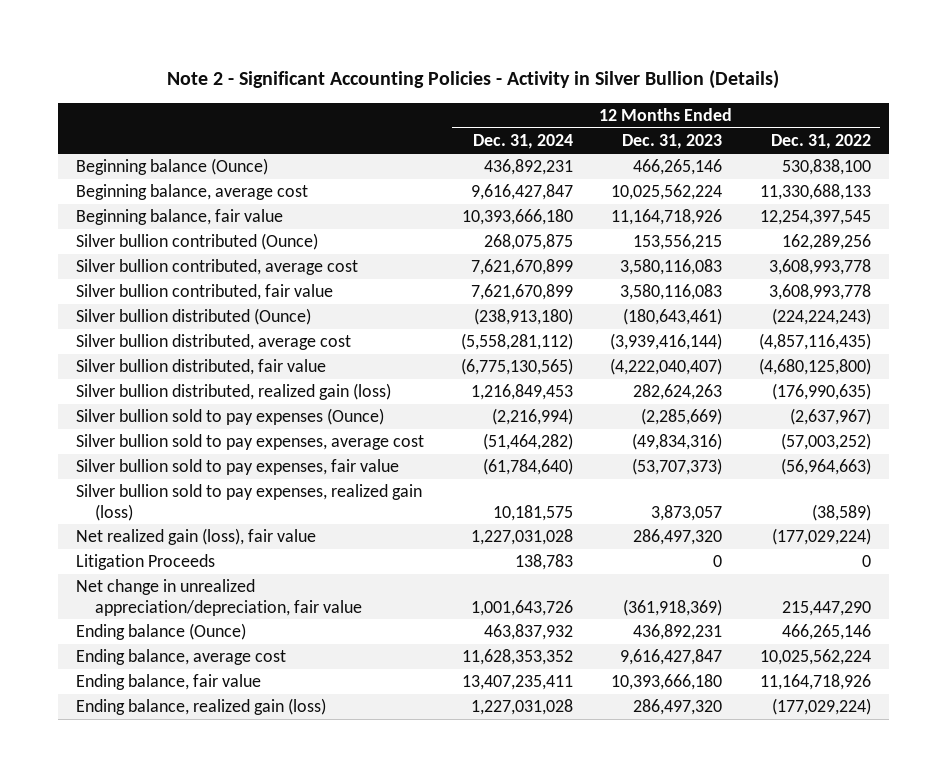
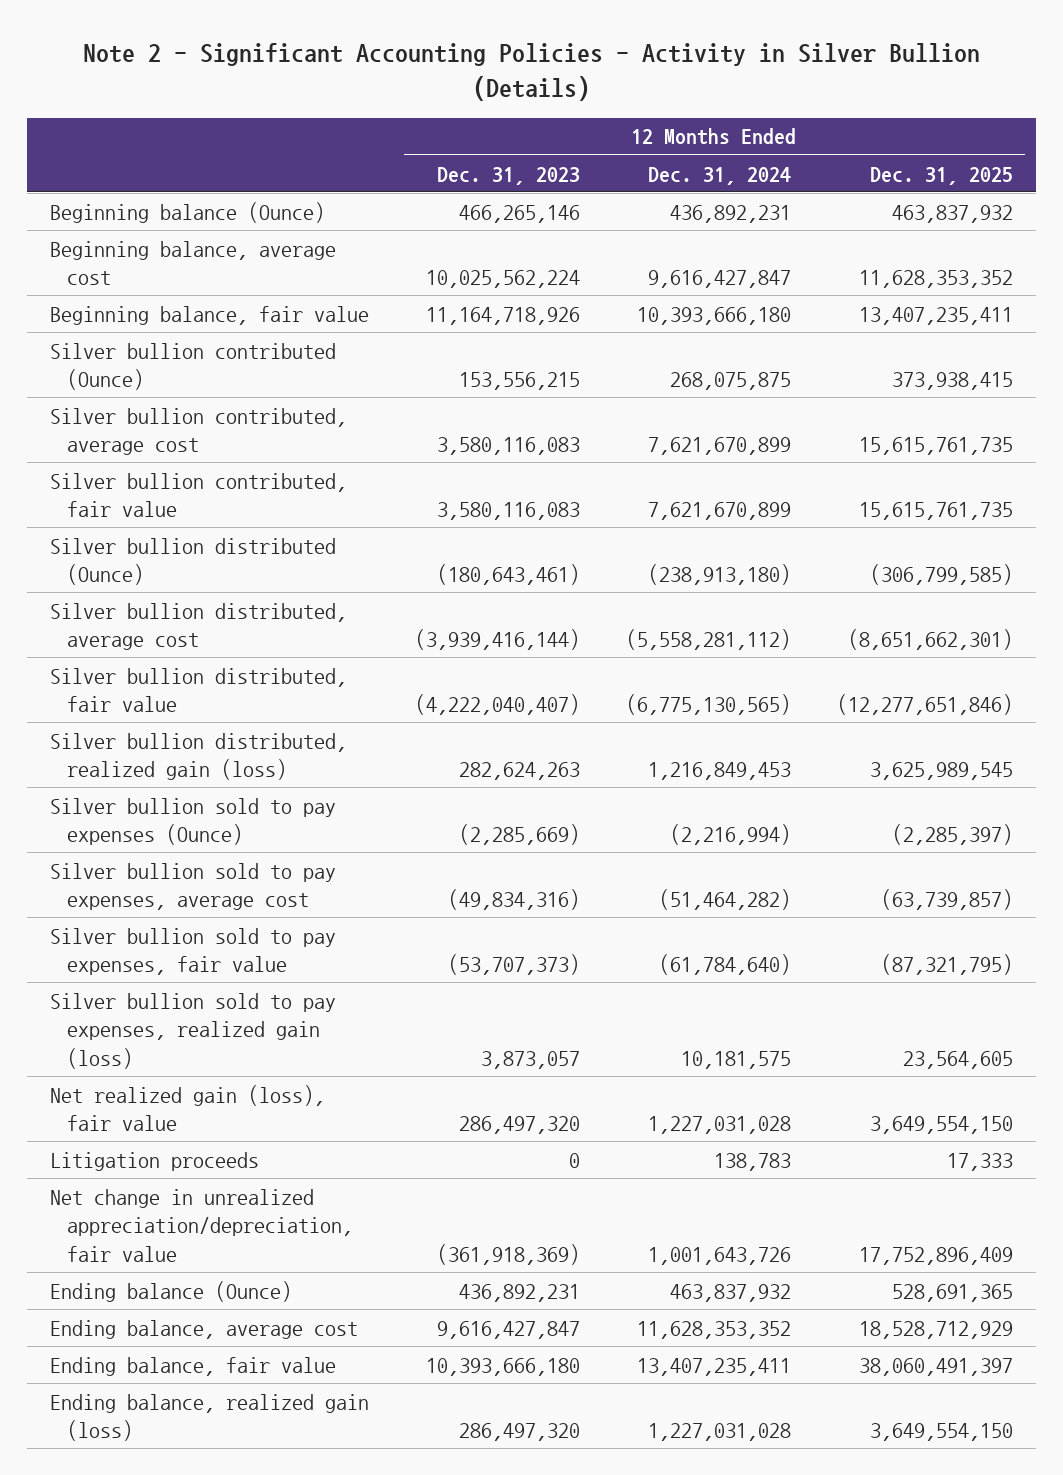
- | 12 Months Ended Dec. 31, 2024 | 12 Months Ended Dec. 31, 2023 | 12 Months Ended Dec. 31, 2022
+ | 12 Months Ended Dec. 31, 2023 | 12 Months Ended Dec. 31, 2024 | 12 Months Ended Dec. 31, 2025
- Litigation Proceeds | 138,783 | 0 | 0
+ Litigation proceeds | 0 | 138,783 | 17,333

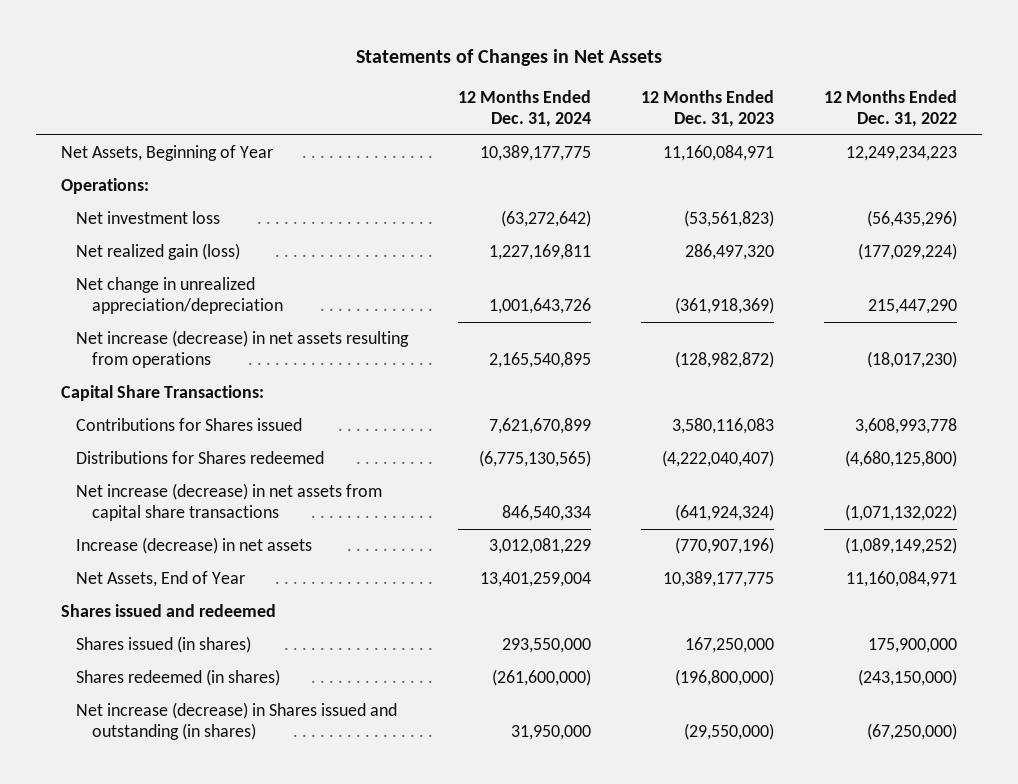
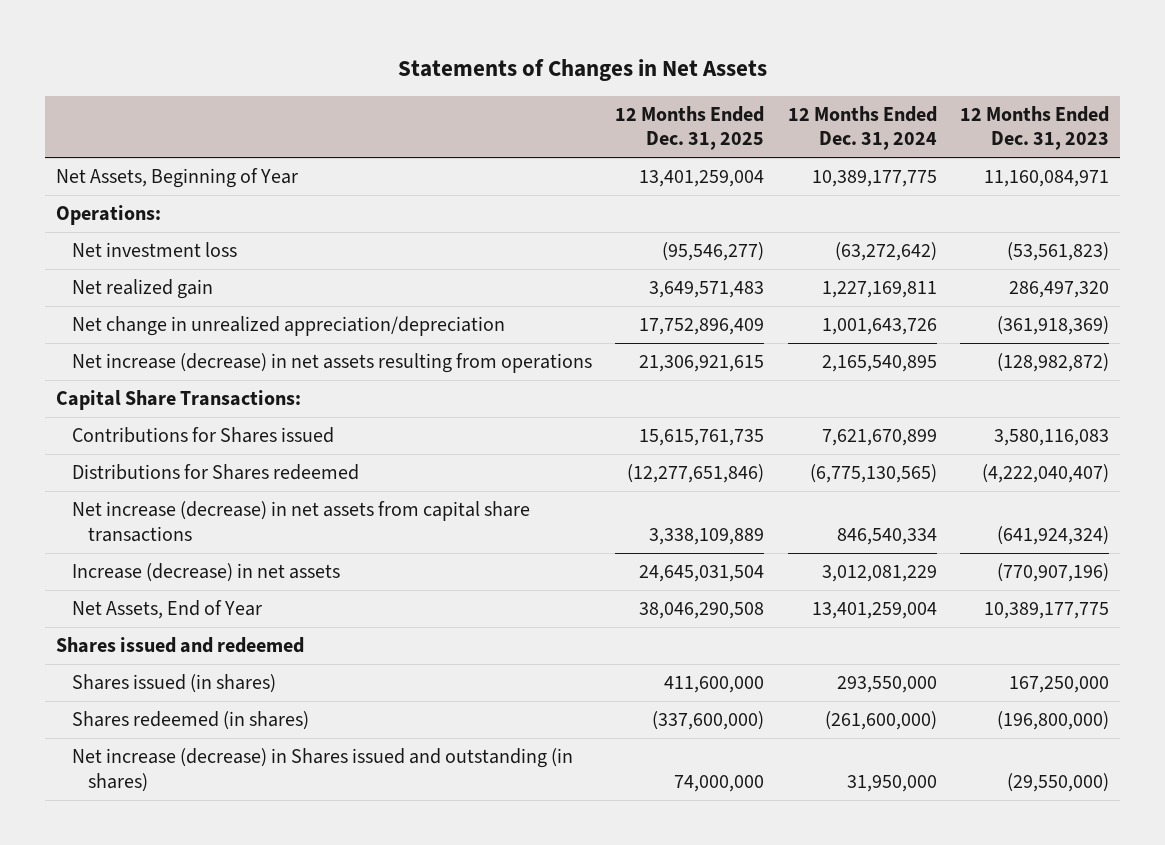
- | 12 Months Ended Dec. 31, 2024 | 12 Months Ended Dec. 31, 2023 | 12 Months Ended Dec. 31, 2022
+ | 12 Months Ended Dec. 31, 2025 | 12 Months Ended Dec. 31, 2024 | 12 Months Ended Dec. 31, 2023
- Net realized gain (loss) | 1,227,169,811 | 286,497,320 | (177,029,224)
+ Net realized gain | 3,649,571,483 | 1,227,169,811 | 286,497,320

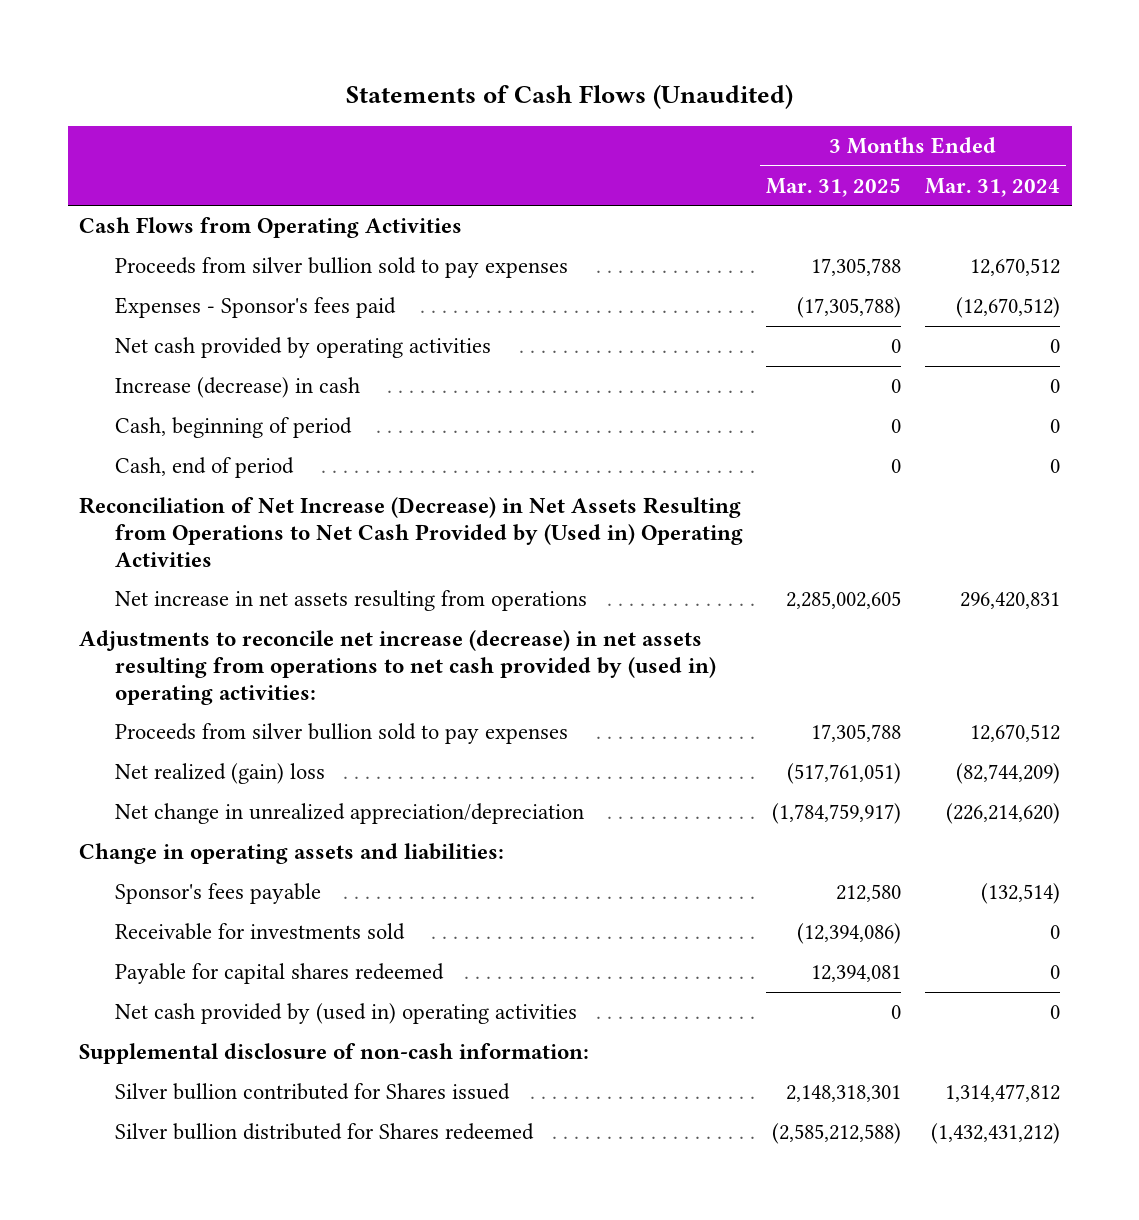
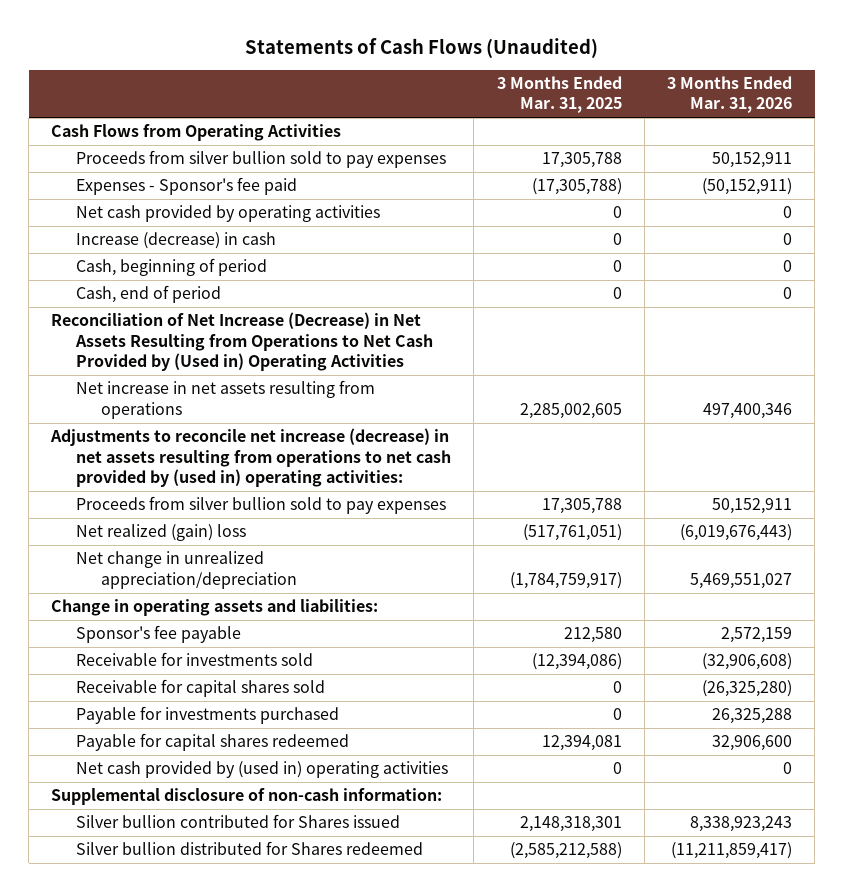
- | 3 Months Ended Mar. 31, 2025 | 3 Months Ended Mar. 31, 2024
+ | 3 Months Ended Mar. 31, 2025 | 3 Months Ended Mar. 31, 2026
- Expenses - Sponsor's fees paid | (17,305,788) | (12,670,512)
+ Expenses - Sponsor's fee paid | (17,305,788) | (50,152,911)
- Sponsor's fees payable | 212,580 | (132,514)
+ Sponsor's fee payable | 212,580 | 2,572,159
+ Receivable for capital shares sold | 0 | (26,325,280)
+ Payable for investments purchased | 0 | 26,325,288

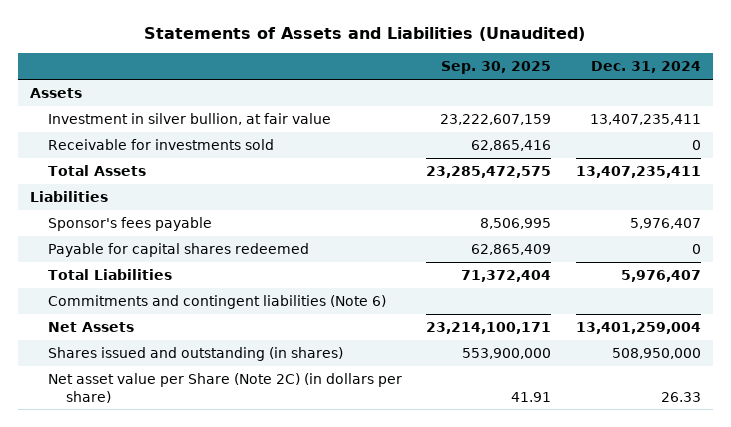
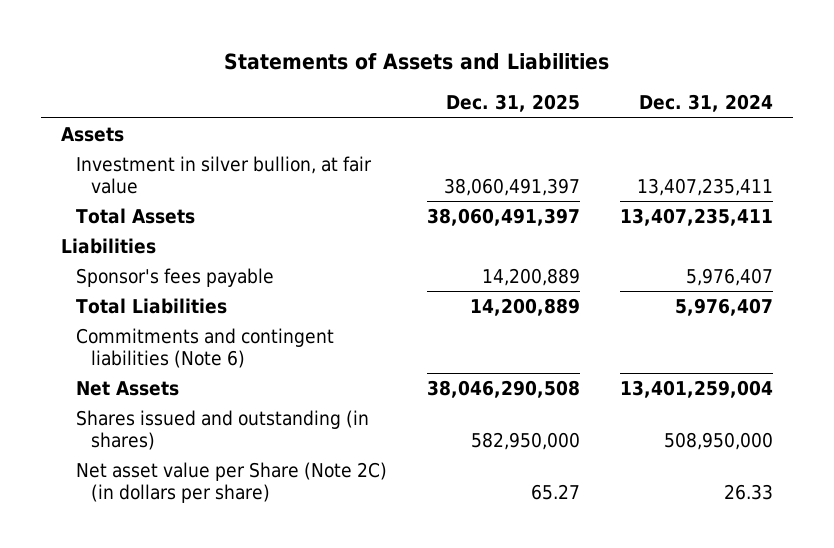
- Statements of Assets and Liabilities (Unaudited)
+ Statements of Assets and Liabilities
- | Sep. 30, 2025 | Dec. 31, 2024
+ | Dec. 31, 2025 | Dec. 31, 2024
- Receivable for investments sold | 62,865,416 | 0
- Payable for capital shares redeemed | 62,865,409 | 0

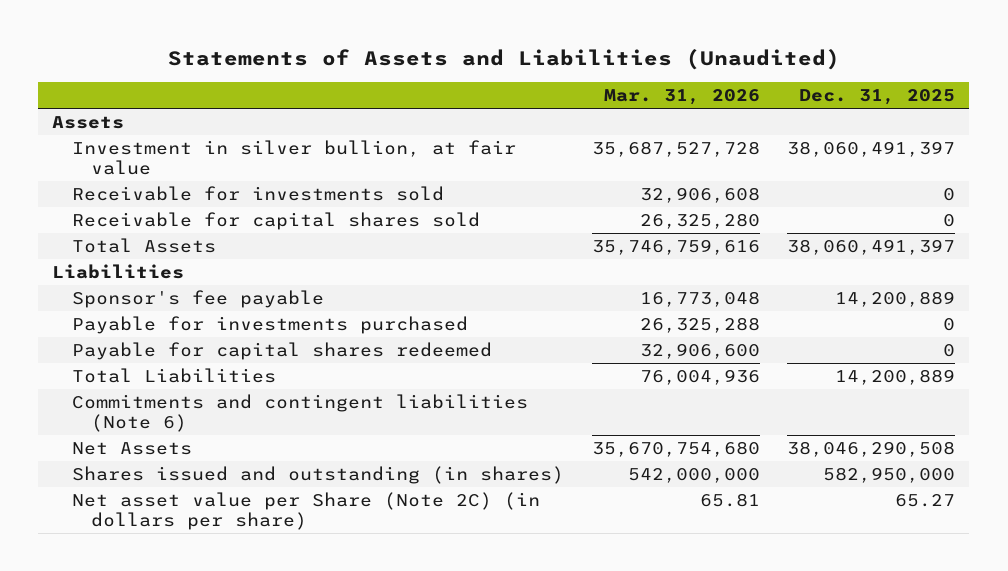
- Statements of Assets and Liabilities
+ Statements of Assets and Liabilities (Unaudited)
- | Dec. 31, 2025 | Dec. 31, 2024
+ | Mar. 31, 2026 | Dec. 31, 2025
+ Receivable for investments sold | 32,906,608 | 0
+ Receivable for capital shares sold | 26,325,280 | 0
- Sponsor's fees payable | 14,200,889 | 5,976,407
+ Sponsor's fee payable | 16,773,048 | 14,200,889
+ Payable for investments purchased | 26,325,288 | 0
+ Payable for capital shares redeemed | 32,906,600 | 0

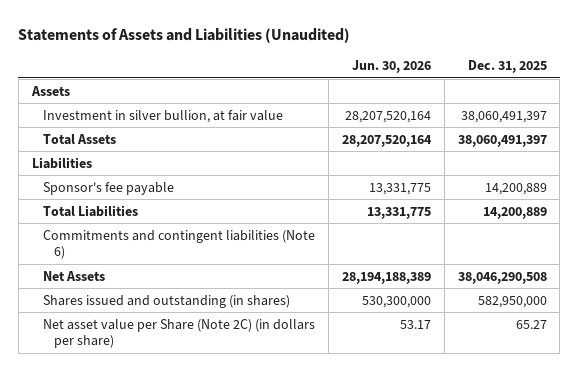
- | Mar. 31, 2026 | Dec. 31, 2025
+ | Jun. 30, 2026 | Dec. 31, 2025
- Receivable for investments sold | 32,906,608 | 0
- Receivable for capital shares sold | 26,325,280 | 0
- Payable for investments purchased | 26,325,288 | 0
- Payable for capital shares redeemed | 32,906,600 | 0

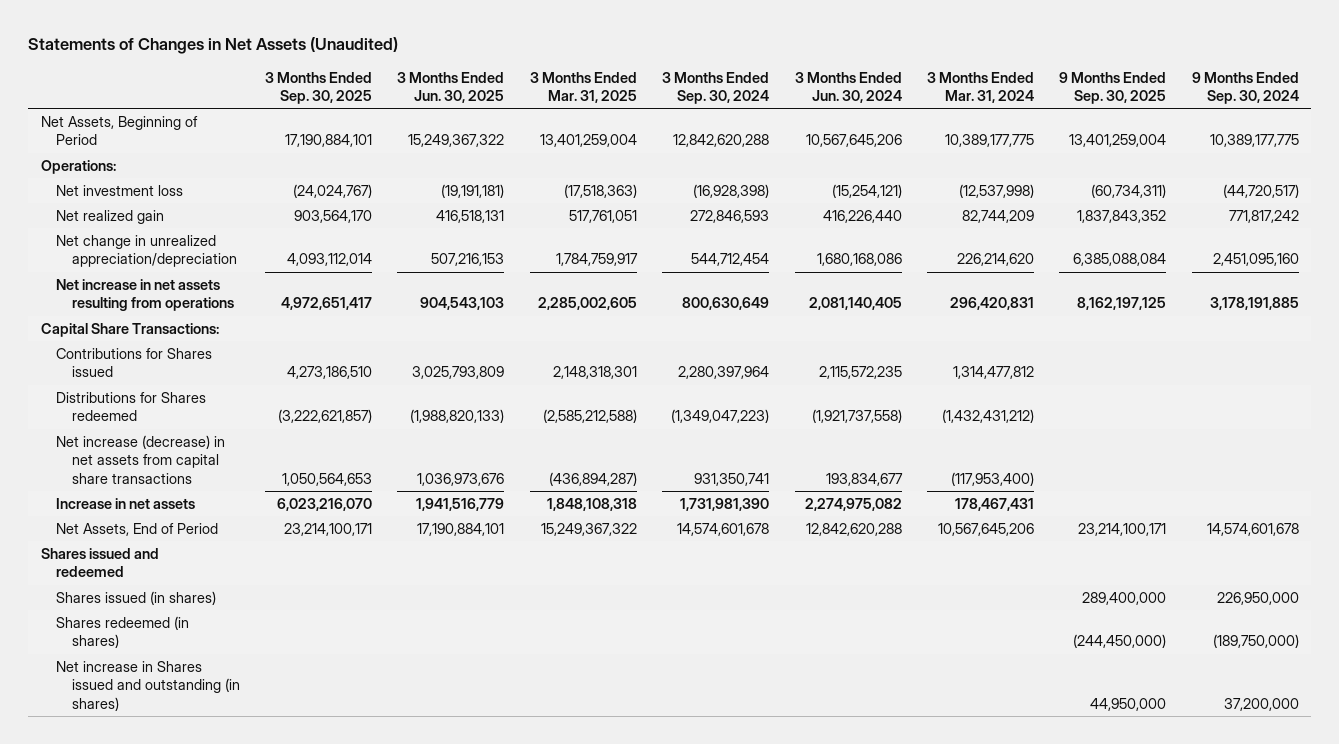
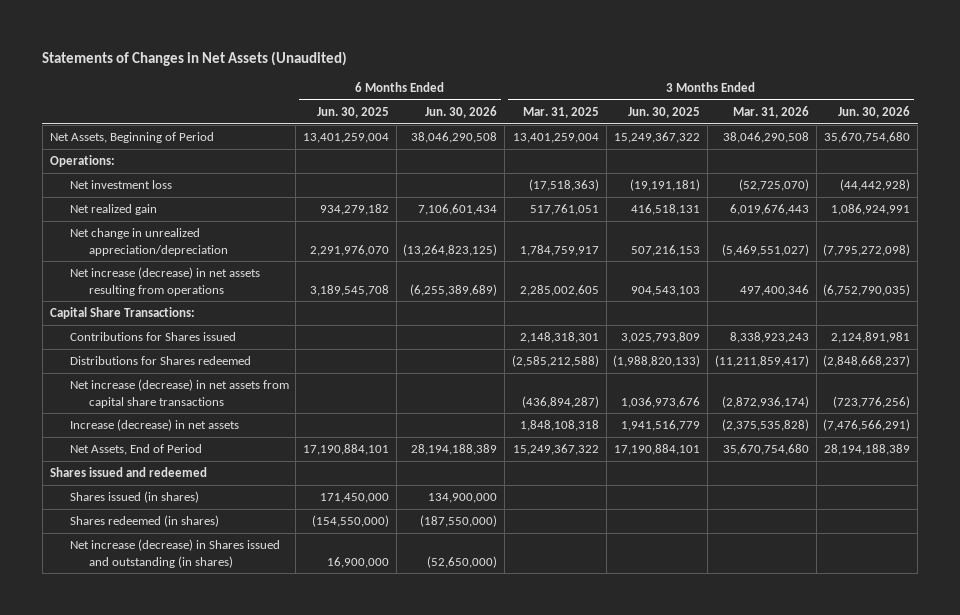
- | 3 Months Ended Sep. 30, 2025 | 3 Months Ended Jun. 30, 2025 | 3 Months Ended Mar. 31, 2025 | 3 Months Ended Sep. 30, 2024 | 3 Months Ended Jun. 30, 2024 | 3 Months Ended Mar. 31, 2024 | 9 Months Ended Sep. 30, 2025 | 9 Months Ended Sep. 30, 2024
+ | 6 Months Ended Jun. 30, 2025 | 6 Months Ended Jun. 30, 2026 | 3 Months Ended Mar. 31, 2025 | 3 Months Ended Jun. 30, 2025 | 3 Months Ended Mar. 31, 2026 | 3 Months Ended Jun. 30, 2026
- Net increase in net assets resulting from operations | 4,972,651,417 | 904,543,103 | 2,285,002,605 | 800,630,649 | 2,081,140,405 | 296,420,831 | 8,162,197,125 | 3,178,191,885
+ Net increase (decrease) in net assets resulting from operations | 3,189,545,708 | (6,255,389,689) | 2,285,002,605 | 904,543,103 | 497,400,346 | (6,752,790,035)
- Increase in net assets | 6,023,216,070 | 1,941,516,779 | 1,848,108,318 | 1,731,981,390 | 2,274,975,082 | 178,467,431 | |
+ Increase (decrease) in net assets | | | 1,848,108,318 | 1,941,516,779 | (2,375,535,828) | (7,476,566,291)
- Net increase in Shares issued and outstanding (in shares) | | | | | | | 44,950,000 | 37,200,000
+ Net increase (decrease) in Shares issued and outstanding (in shares) | 16,900,000 | (52,650,000) | | | |

